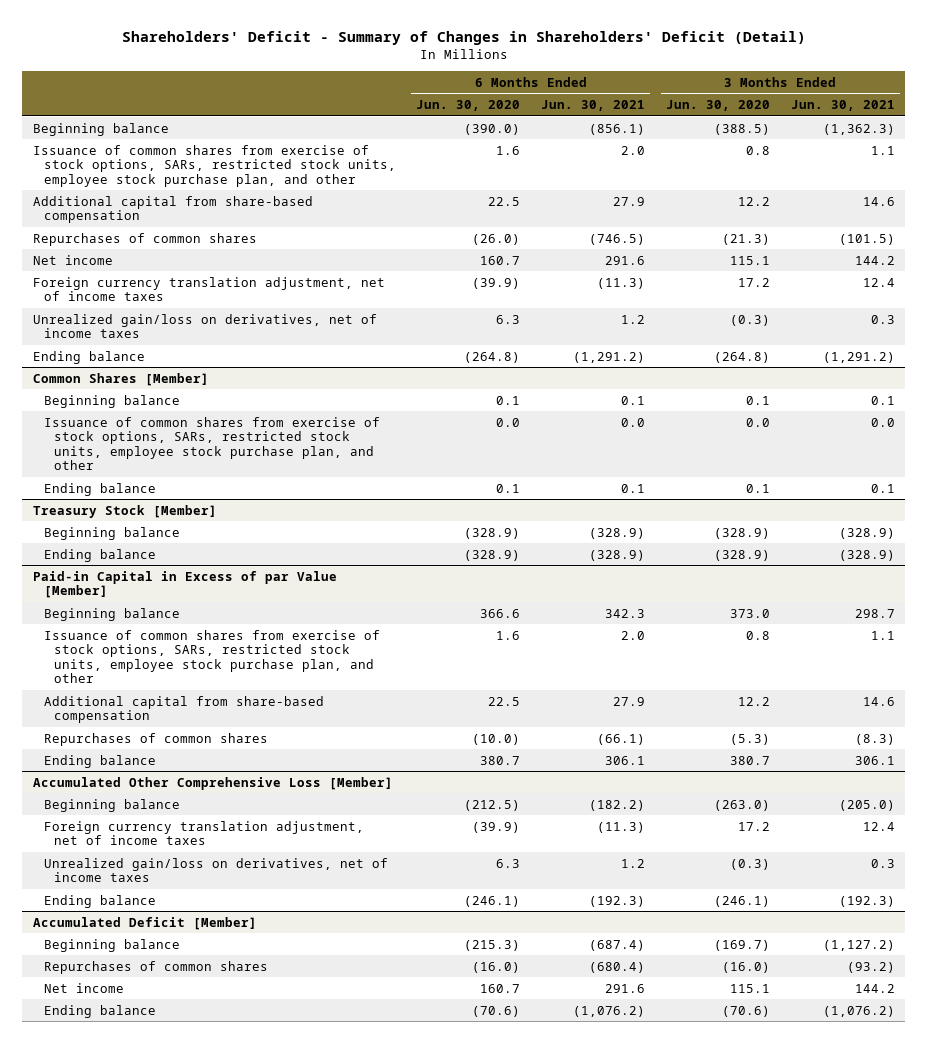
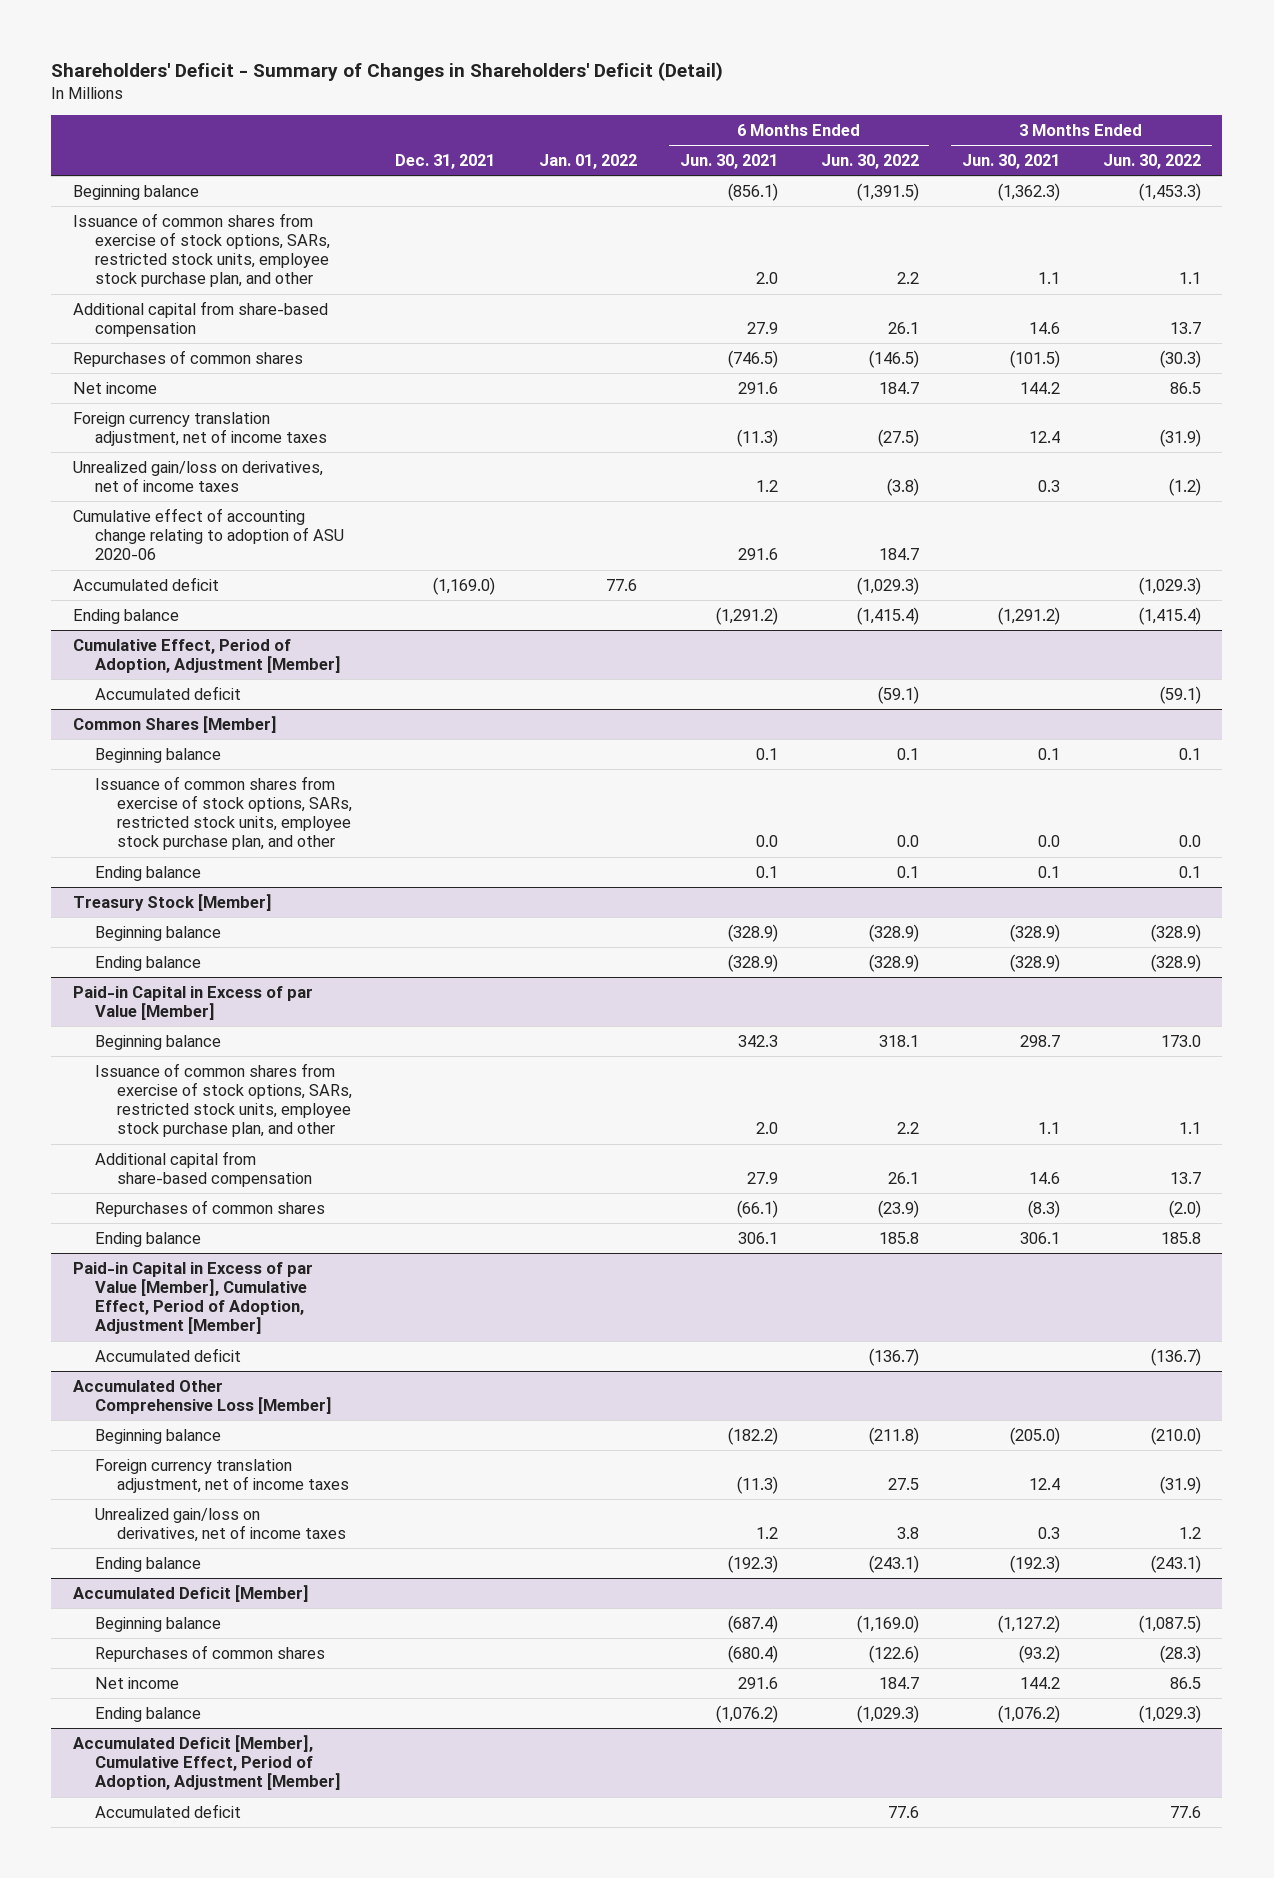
- | 6 Months Ended Jun. 30, 2020 | 6 Months Ended Jun. 30, 2021 | 3 Months Ended Jun. 30, 2020 | 3 Months Ended Jun. 30, 2021
+ | Dec. 31, 2021 | Jan. 01, 2022 | 6 Months Ended Jun. 30, 2021 | 6 Months Ended Jun. 30, 2022 | 3 Months Ended Jun. 30, 2021 | 3 Months Ended Jun. 30, 2022
+ Cumulative effect of accounting change relating to adoption of ASU 2020-06 | | | 291.6 | 184.7 | |
+ Accumulated deficit | (1,169.0) | 77.6 | | (1,029.3) | | (1,029.3)
+ Cumulative Effect, Period of Adoption, Adjustment [Member]
+ Accumulated deficit | | | | (59.1) | | (59.1)
+ Paid-in Capital in Excess of par Value [Member], Cumulative Effect, Period of Adoption, Adjustment [Member]
+ Accumulated deficit | | | | (136.7) | | (136.7)
+ Accumulated Deficit [Member], Cumulative Effect, Period of Adoption, Adjustment [Member]
+ Accumulated deficit | | | | 77.6 | | 77.6

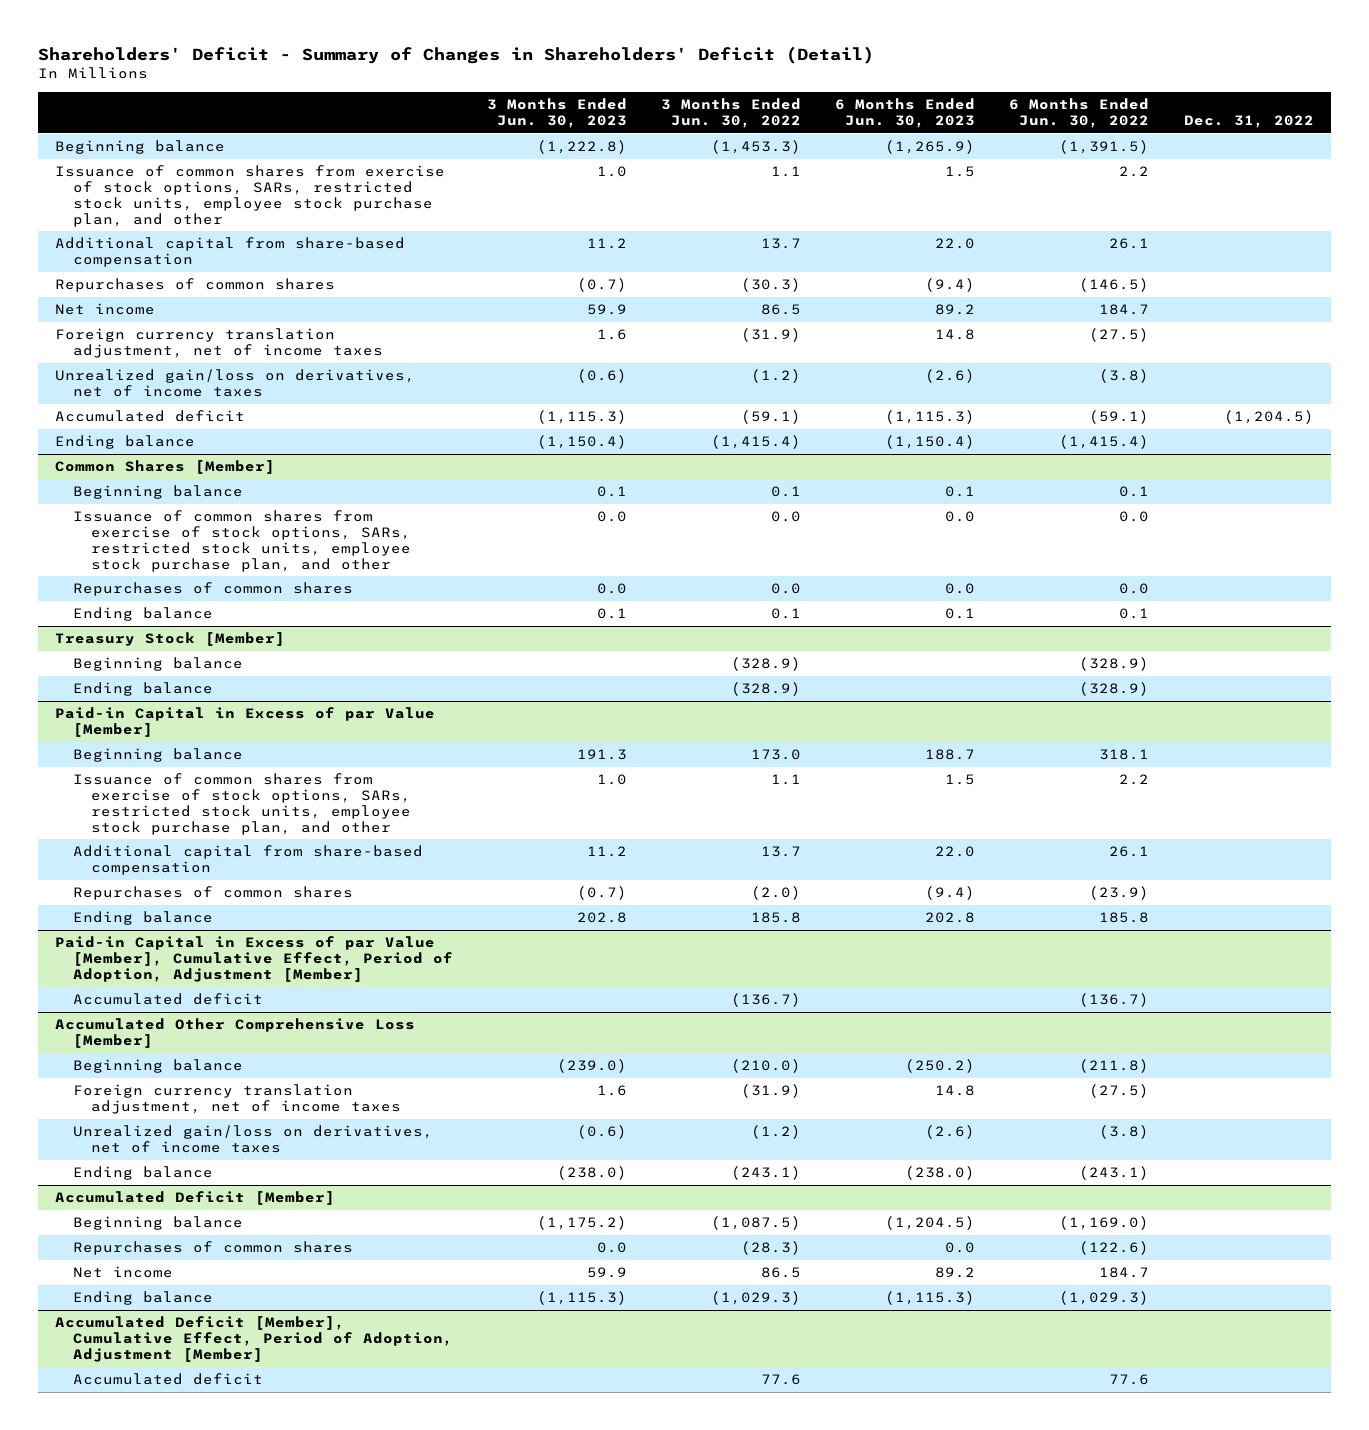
- | Dec. 31, 2021 | Jan. 01, 2022 | 6 Months Ended Jun. 30, 2021 | 6 Months Ended Jun. 30, 2022 | 3 Months Ended Jun. 30, 2021 | 3 Months Ended Jun. 30, 2022
+ | 3 Months Ended Jun. 30, 2023 | 3 Months Ended Jun. 30, 2022 | 6 Months Ended Jun. 30, 2023 | 6 Months Ended Jun. 30, 2022 | Dec. 31, 2022
- Cumulative effect of accounting change relating to adoption of ASU 2020-06 | | | 291.6 | 184.7 | |
- Accumulated deficit | (1,169.0) | 77.6 | | (1,029.3) | | (1,029.3)
- Cumulative Effect, Period of Adoption, Adjustment [Member]
moved down: Ending balance | (1,150.4) | (1,415.4) | (1,150.4) | (1,415.4) |
@ Common Shares [Member]
+ Repurchases of common shares | 0.0 | 0.0 | 0.0 | 0.0 |
@ Accumulated Other Comprehensive Loss [Member]
- Foreign currency translation adjustment, net of income taxes | | | (11.3) | 27.5 | 12.4 | (31.9)
- Unrealized gain/loss on derivatives, net of income taxes | | | 1.2 | 3.8 | 0.3 | 1.2
+ Foreign currency translation adjustment, net of income taxes | 1.6 | (31.9) | 14.8 | (27.5) |
+ Unrealized gain/loss on derivatives, net of income taxes | (0.6) | (1.2) | (2.6) | (3.8) |

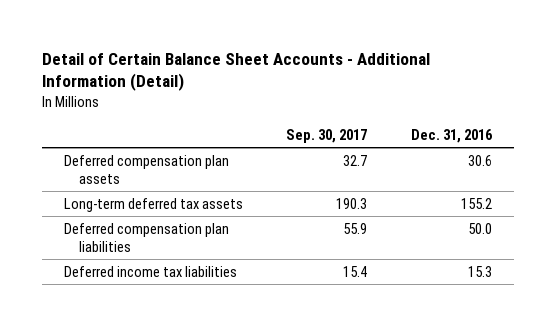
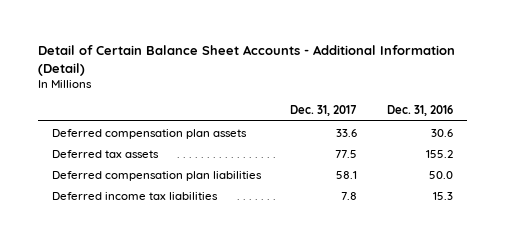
- | Sep. 30, 2017 | Dec. 31, 2016
+ | Dec. 31, 2017 | Dec. 31, 2016
- Long-term deferred tax assets | 190.3 | 155.2
+ Deferred tax assets | 77.5 | 155.2

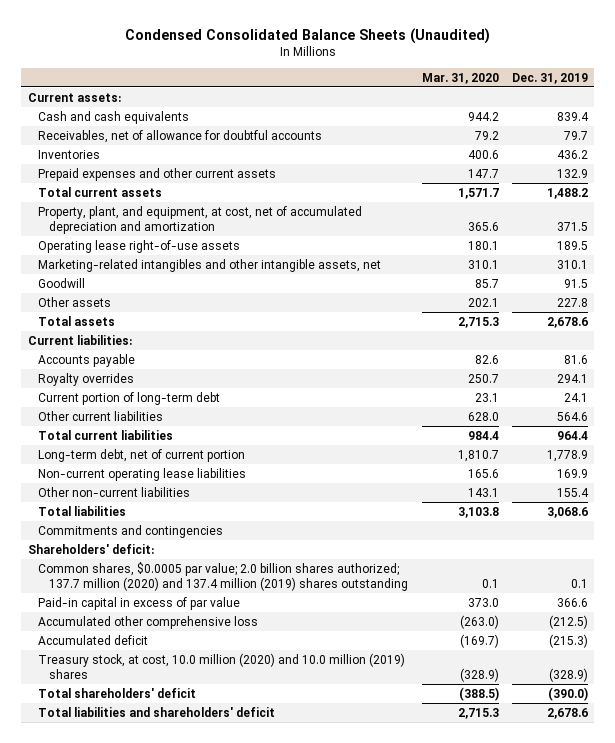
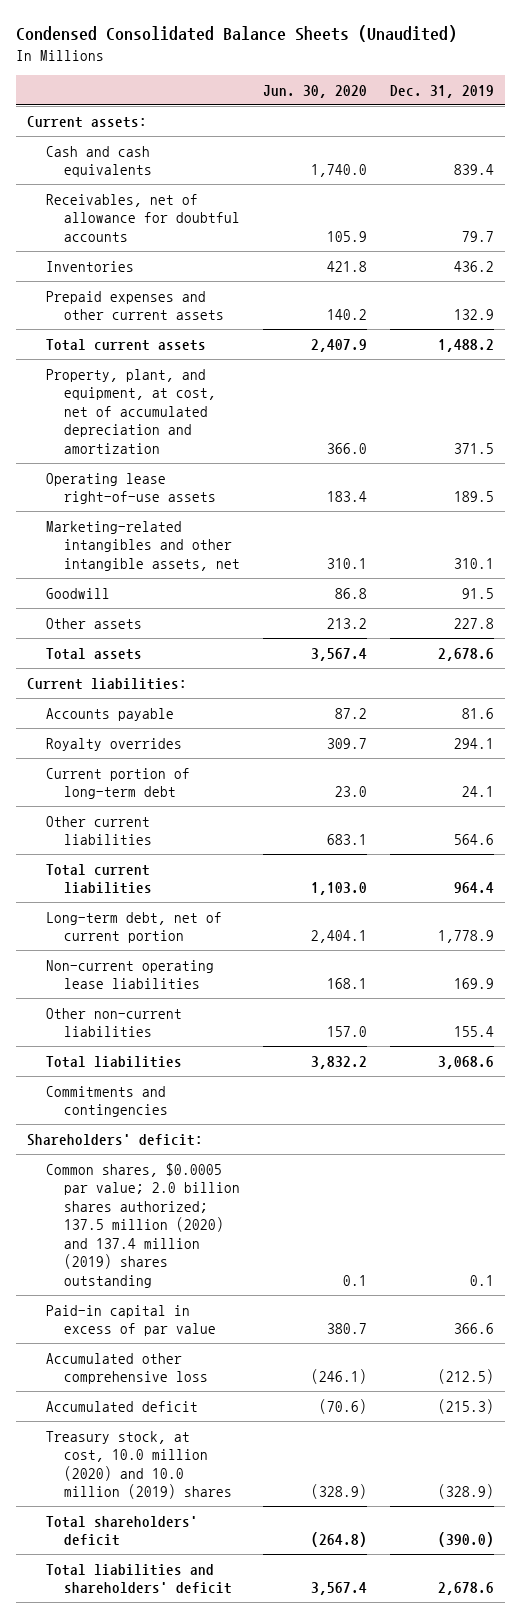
- | Mar. 31, 2020 | Dec. 31, 2019
+ | Jun. 30, 2020 | Dec. 31, 2019
- Common shares, $0.0005 par value; 2.0 billion shares authorized; 137.7 million (2020) and 137.4 million (2019) shares outstanding | 0.1 | 0.1
+ Common shares, $0.0005 par value; 2.0 billion shares authorized; 137.5 million (2020) and 137.4 million (2019) shares outstanding | 0.1 | 0.1

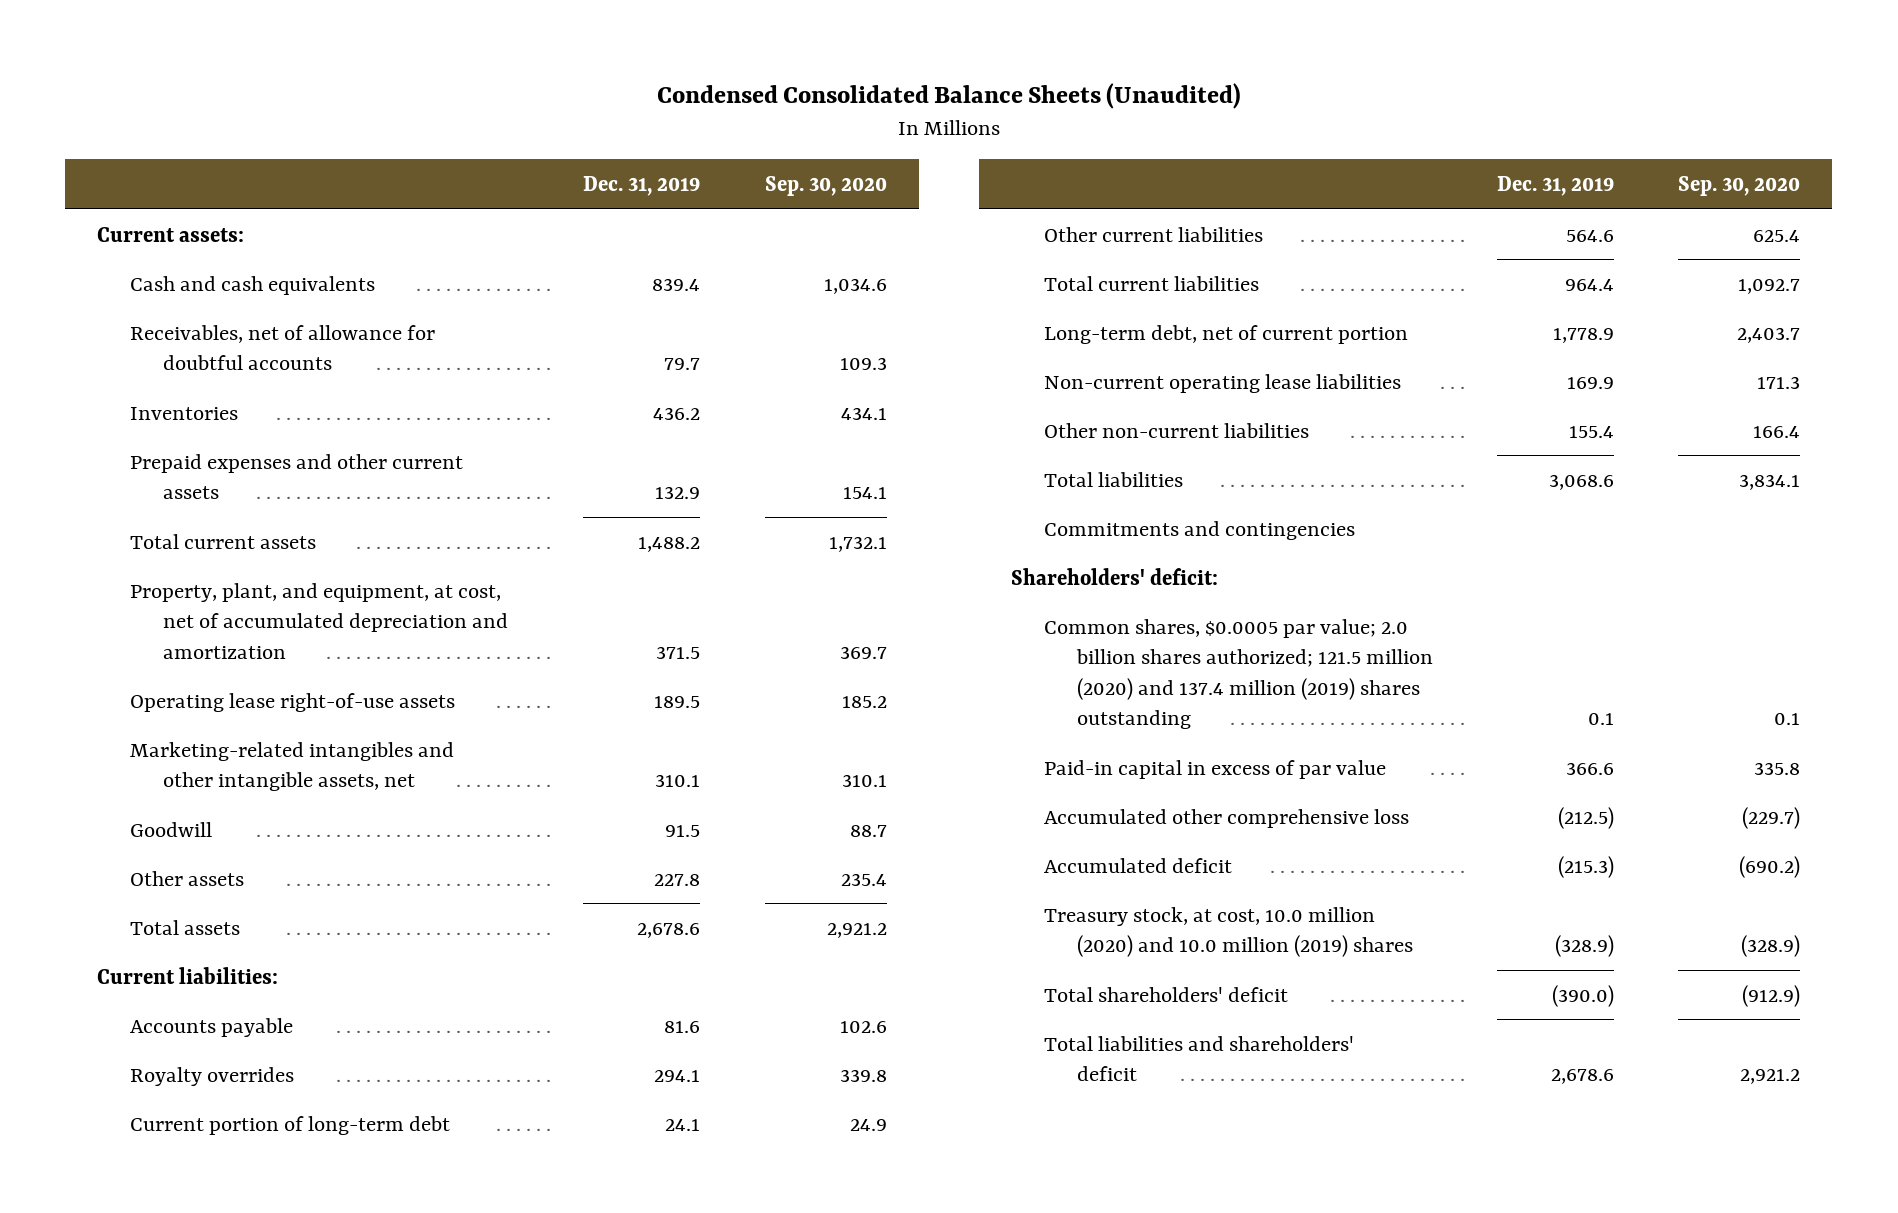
- | Jun. 30, 2020 | Dec. 31, 2019
+ | Dec. 31, 2019 | Sep. 30, 2020
- Common shares, $0.0005 par value; 2.0 billion shares authorized; 137.5 million (2020) and 137.4 million (2019) shares outstanding | 0.1 | 0.1
+ Common shares, $0.0005 par value; 2.0 billion shares authorized; 121.5 million (2020) and 137.4 million (2019) shares outstanding | 0.1 | 0.1

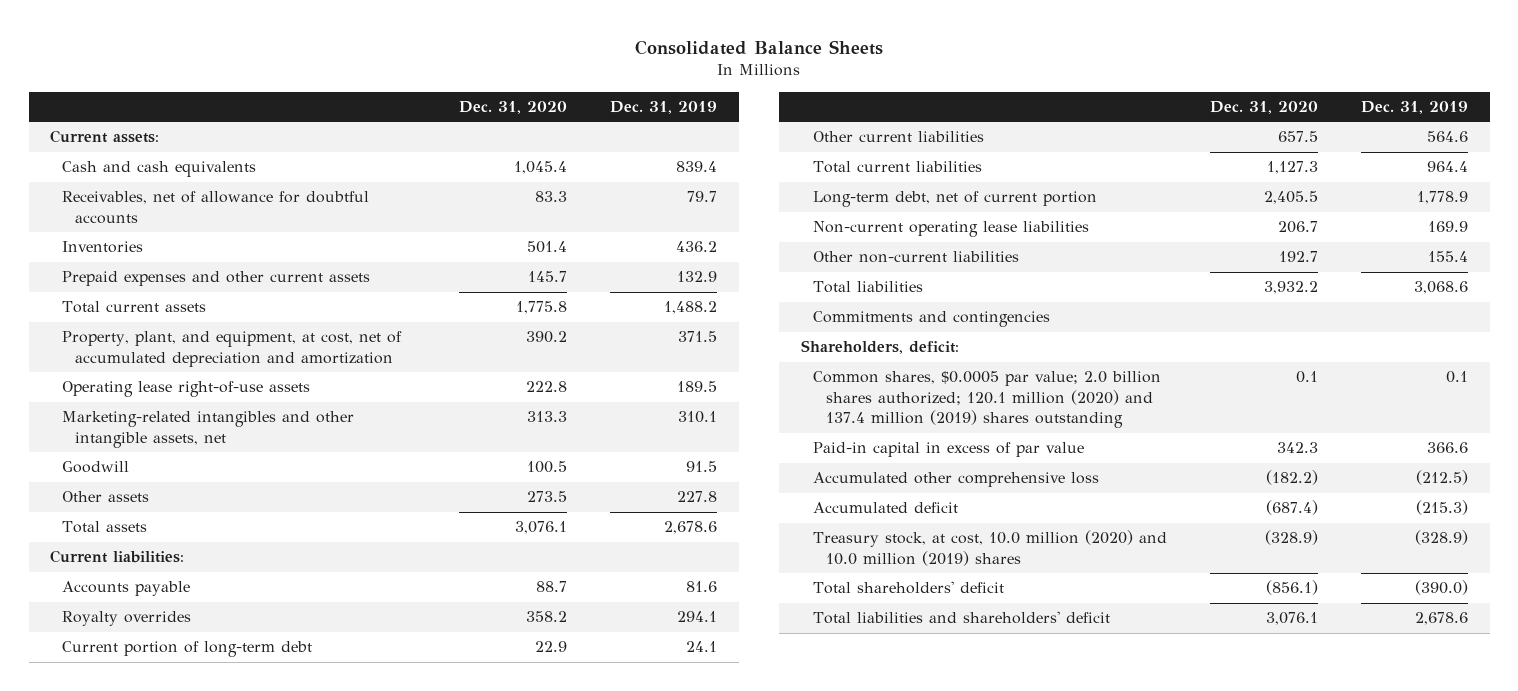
- Condensed Consolidated Balance Sheets (Unaudited)
+ Consolidated Balance Sheets
- | Dec. 31, 2019 | Sep. 30, 2020
+ | Dec. 31, 2020 | Dec. 31, 2019
- Shareholders' deficit:
- Common shares, $0.0005 par value; 2.0 billion shares authorized; 121.5 million (2020) and 137.4 million (2019) shares outstanding | 0.1 | 0.1
+ Shareholders, deficit:
+ Common shares, $0.0005 par value; 2.0 billion shares authorized; 120.1 million (2020) and 137.4 million (2019) shares outstanding | 0.1 | 0.1

